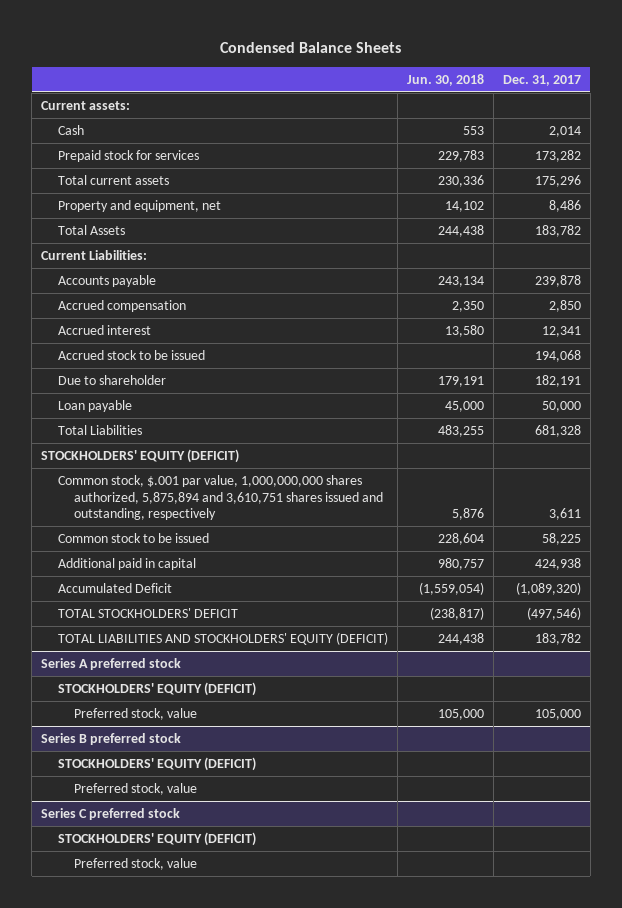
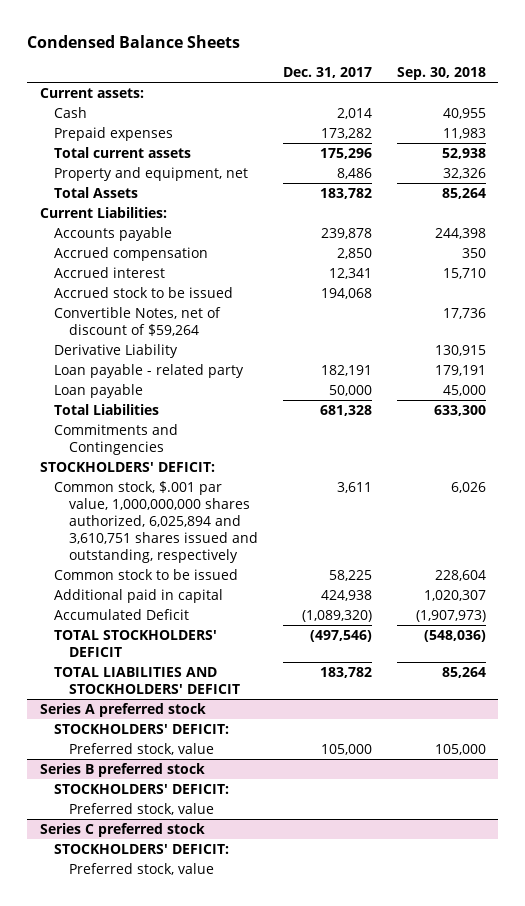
- | Jun. 30, 2018 | Dec. 31, 2017
+ | Dec. 31, 2017 | Sep. 30, 2018
- Prepaid stock for services | 229,783 | 173,282
+ Prepaid expenses | 173,282 | 11,983
- Due to shareholder | 179,191 | 182,191
+ Convertible Notes, net of discount of $59,264 | | 17,736
+ Derivative Liability | | 130,915
+ Loan payable - related party | 182,191 | 179,191
- STOCKHOLDERS' EQUITY (DEFICIT)
- Common stock, $.001 par value, 1,000,000,000 shares authorized, 5,875,894 and 3,610,751 shares issued and outstanding, respectively | 5,876 | 3,611
+ Commitments and Contingencies
+ STOCKHOLDERS' DEFICIT:
+ Common stock, $.001 par value, 1,000,000,000 shares authorized, 6,025,894 and 3,610,751 shares issued and outstanding, respectively | 3,611 | 6,026
- TOTAL LIABILITIES AND STOCKHOLDERS' EQUITY (DEFICIT) | 244,438 | 183,782
+ TOTAL LIABILITIES AND STOCKHOLDERS' DEFICIT | 183,782 | 85,264
@ Series A preferred stock
- STOCKHOLDERS' EQUITY (DEFICIT)
+ STOCKHOLDERS' DEFICIT:
@ Series B preferred stock
- STOCKHOLDERS' EQUITY (DEFICIT)
+ STOCKHOLDERS' DEFICIT:
@ Series C preferred stock
- STOCKHOLDERS' EQUITY (DEFICIT)
+ STOCKHOLDERS' DEFICIT:

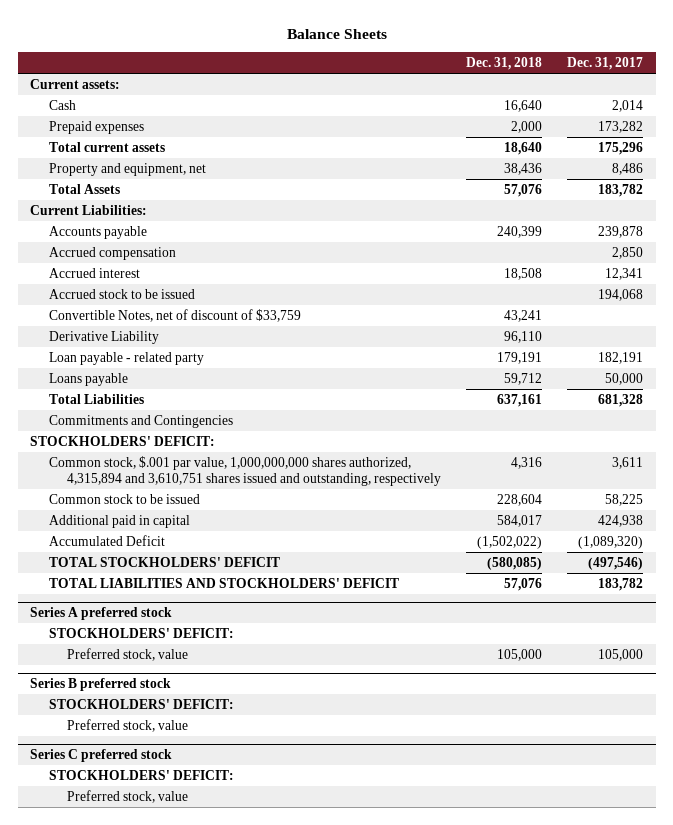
- Condensed Balance Sheets
+ Balance Sheets
- | Dec. 31, 2017 | Sep. 30, 2018
+ | Dec. 31, 2018 | Dec. 31, 2017
- Convertible Notes, net of discount of $59,264 | | 17,736
+ Convertible Notes, net of discount of $33,759 | 43,241 |
- Loan payable | 50,000 | 45,000
+ Loans payable | 59,712 | 50,000
- Common stock, $.001 par value, 1,000,000,000 shares authorized, 6,025,894 and 3,610,751 shares issued and outstanding, respectively | 3,611 | 6,026
+ Common stock, $.001 par value, 1,000,000,000 shares authorized, 4,315,894 and 3,610,751 shares issued and outstanding, respectively | 4,316 | 3,611

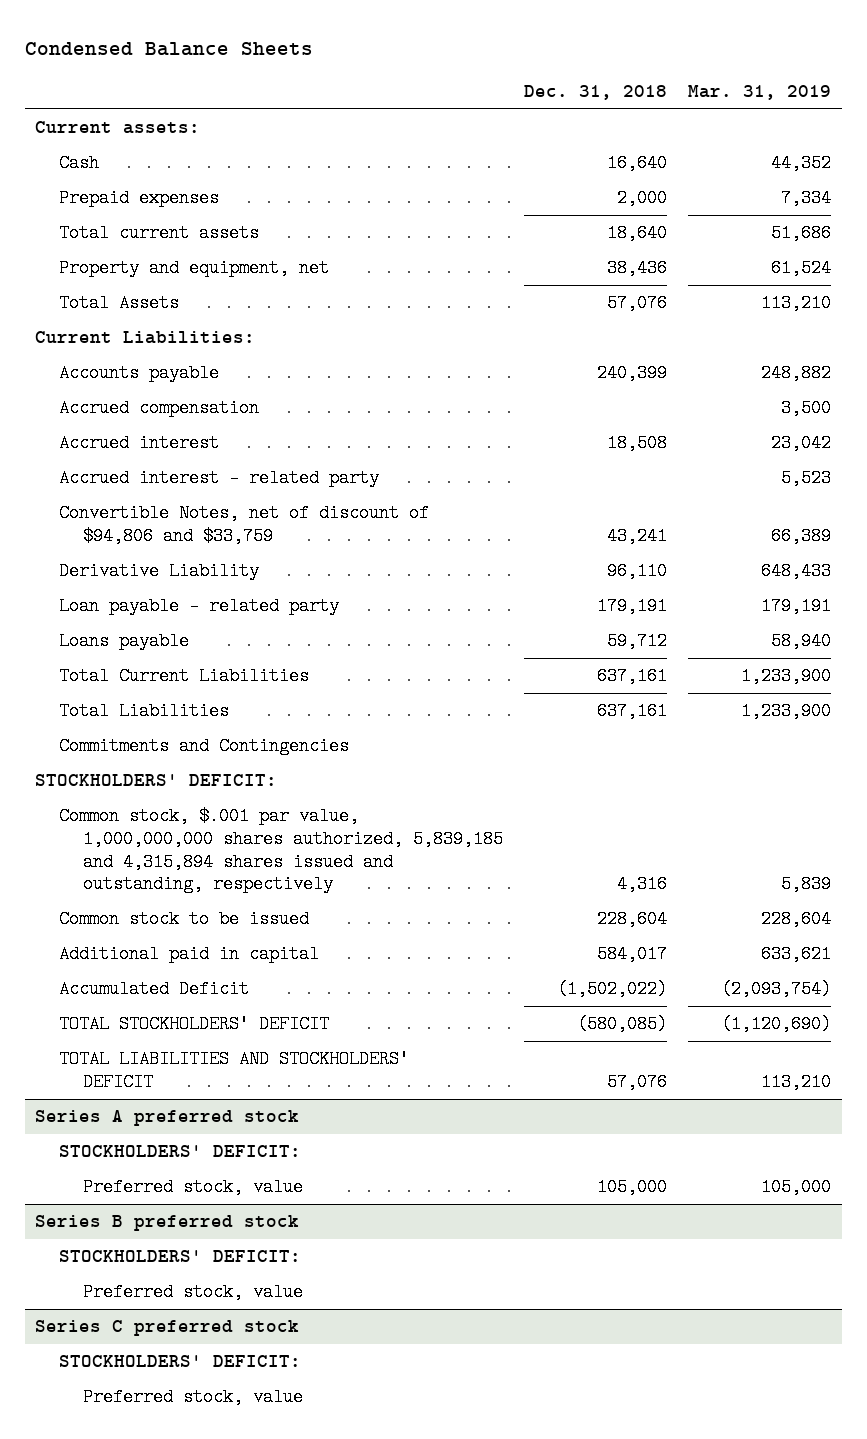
- Balance Sheets
+ Condensed Balance Sheets
- | Dec. 31, 2018 | Dec. 31, 2017
+ | Dec. 31, 2018 | Mar. 31, 2019
- Accrued stock to be issued | | 194,068
- Convertible Notes, net of discount of $33,759 | 43,241 |
+ Accrued interest - related party | | 5,523
+ Convertible Notes, net of discount of $94,806 and $33,759 | 43,241 | 66,389
+ Total Current Liabilities | 637,161 | 1,233,900
- Common stock, $.001 par value, 1,000,000,000 shares authorized, 4,315,894 and 3,610,751 shares issued and outstanding, respectively | 4,316 | 3,611
+ Common stock, $.001 par value, 1,000,000,000 shares authorized, 5,839,185 and 4,315,894 shares issued and outstanding, respectively | 4,316 | 5,839

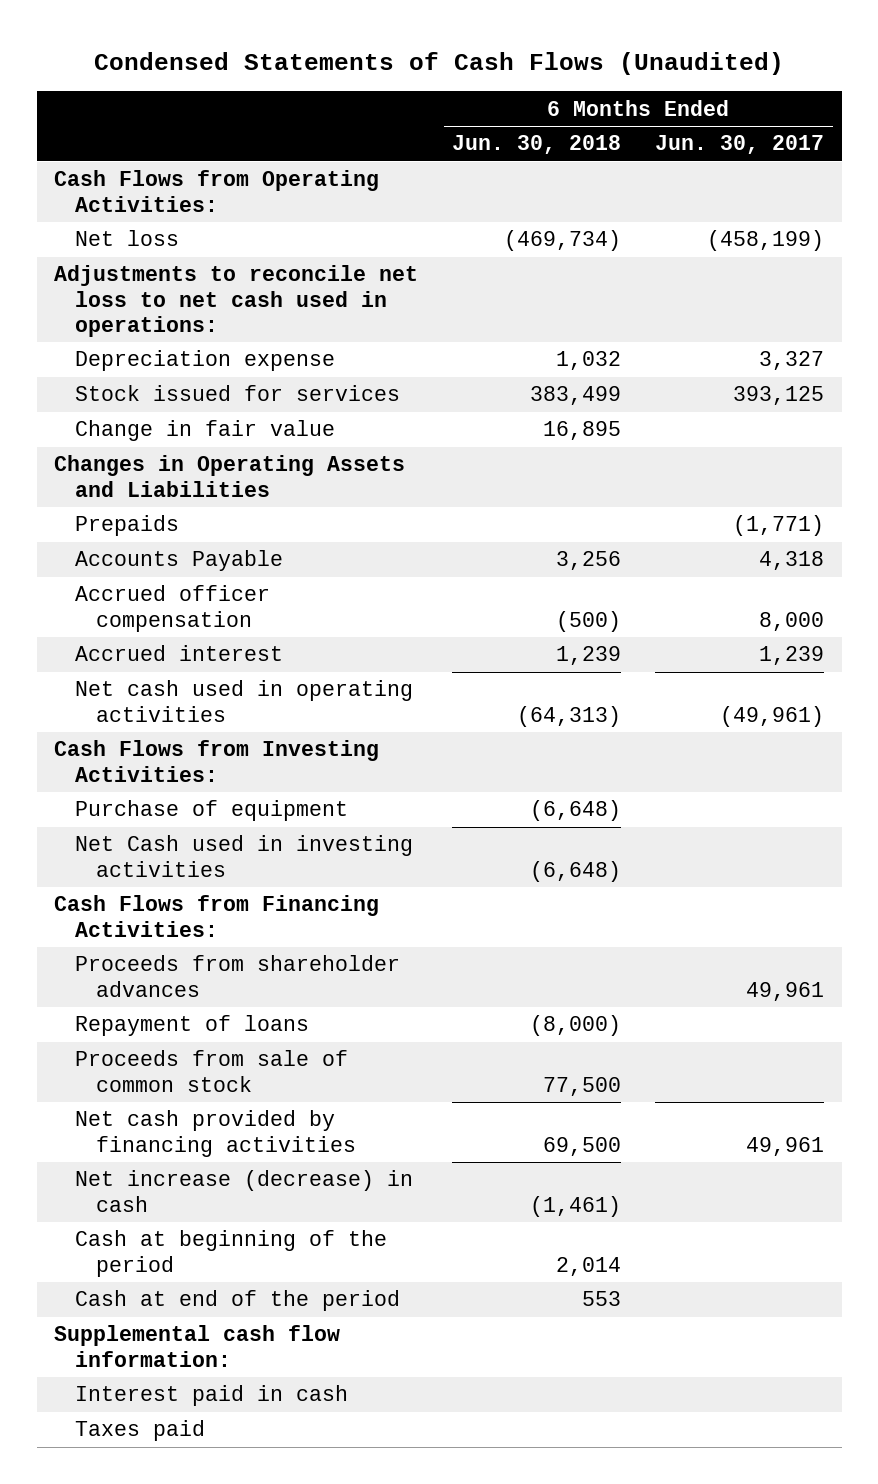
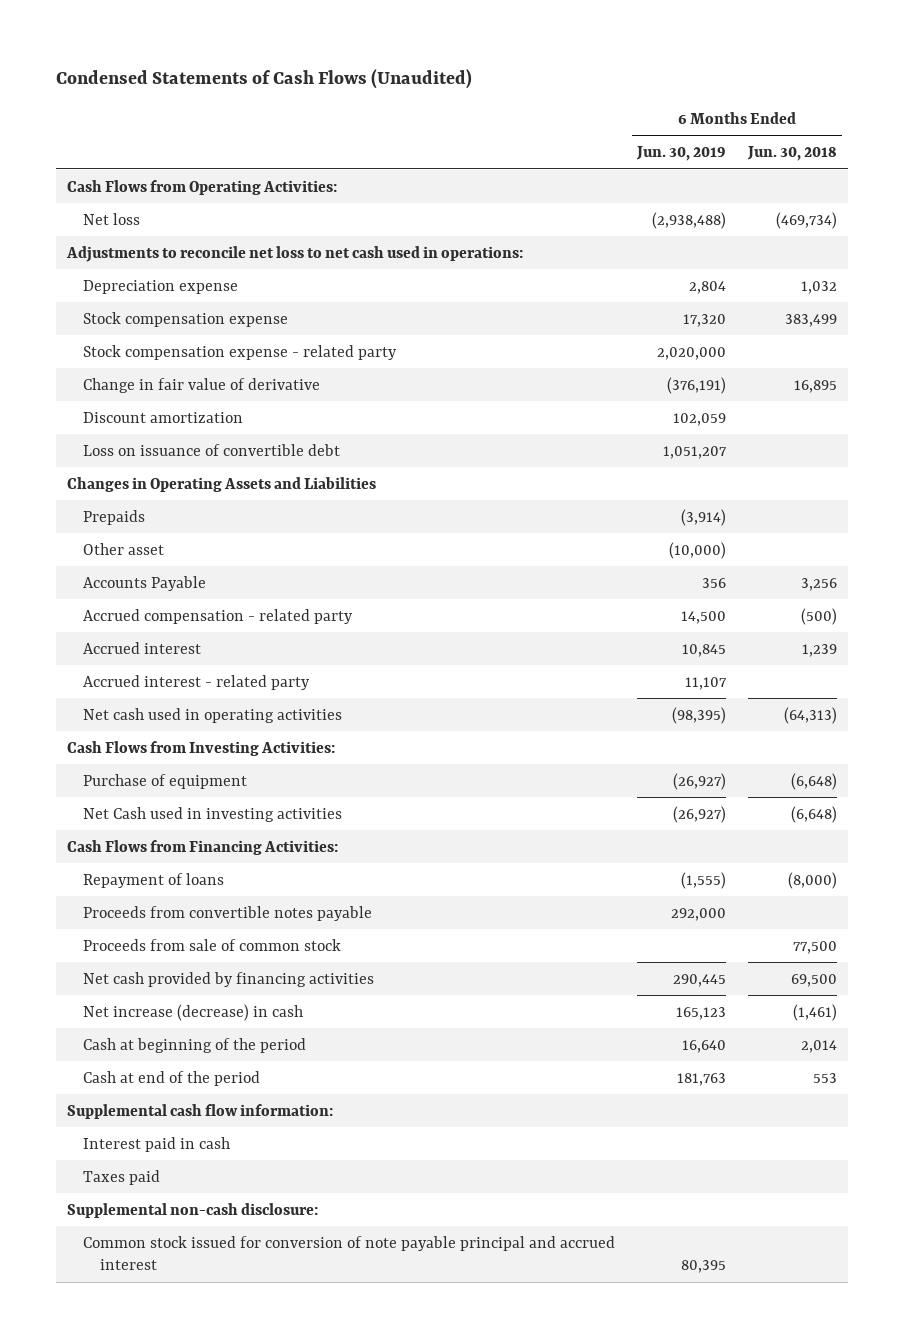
- | 6 Months Ended Jun. 30, 2018 | 6 Months Ended Jun. 30, 2017
+ | 6 Months Ended Jun. 30, 2019 | 6 Months Ended Jun. 30, 2018
- Stock issued for services | 383,499 | 393,125
- Change in fair value | 16,895 |
+ Stock compensation expense | 17,320 | 383,499
+ Stock compensation expense - related party | 2,020,000 |
+ Change in fair value of derivative | (376,191) | 16,895
+ Discount amortization | 102,059 |
+ Loss on issuance of convertible debt | 1,051,207 |
+ Other asset | (10,000) |
- Accrued officer compensation | (500) | 8,000
+ Accrued compensation - related party | 14,500 | (500)
+ Accrued interest - related party | 11,107 |
- Proceeds from shareholder advances | | 49,961
+ Proceeds from convertible notes payable | 292,000 |
+ Supplemental non-cash disclosure:
+ Common stock issued for conversion of note payable principal and accrued interest | 80,395 |

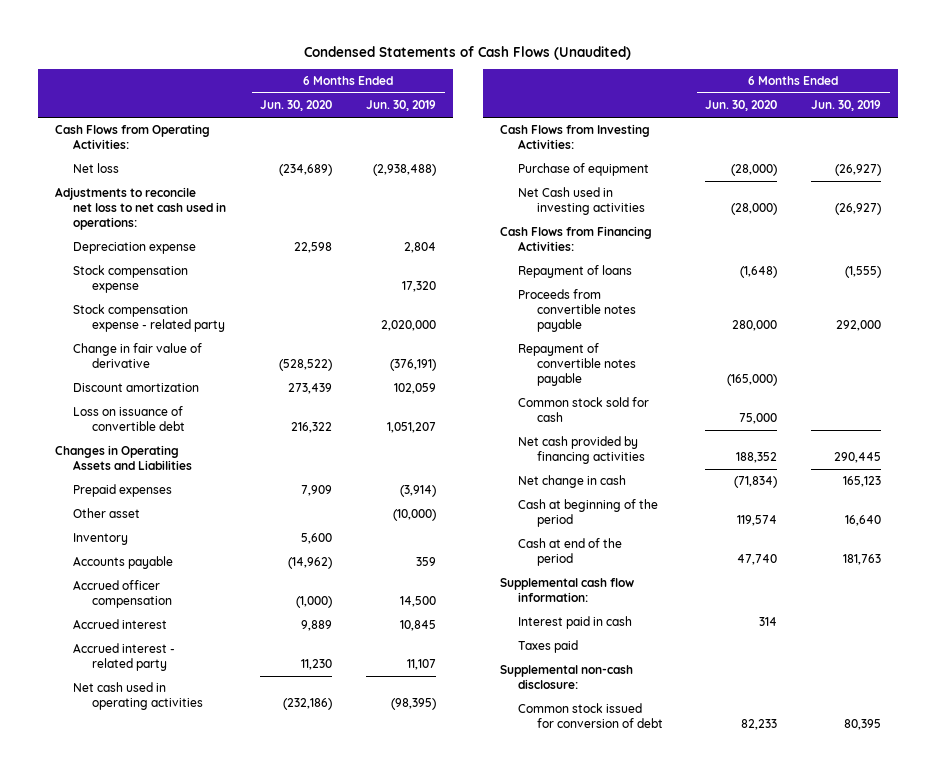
- | 6 Months Ended Jun. 30, 2019 | 6 Months Ended Jun. 30, 2018
+ | 6 Months Ended Jun. 30, 2020 | 6 Months Ended Jun. 30, 2019
- Prepaids | (3,914) |
+ Prepaid expenses | 7,909 | (3,914)
- Accounts Payable | 356 | 3,256
- Accrued compensation - related party | 14,500 | (500)
+ Inventory | 5,600 |
+ Accounts payable | (14,962) | 359
+ Accrued officer compensation | (1,000) | 14,500
- Proceeds from sale of common stock | | 77,500
+ Repayment of convertible notes payable | (165,000) |
+ Common stock sold for cash | 75,000 |
- Net increase (decrease) in cash | 165,123 | (1,461)
+ Net change in cash | (71,834) | 165,123
- Common stock issued for conversion of note payable principal and accrued interest | 80,395 |
+ Common stock issued for conversion of debt | 82,233 | 80,395

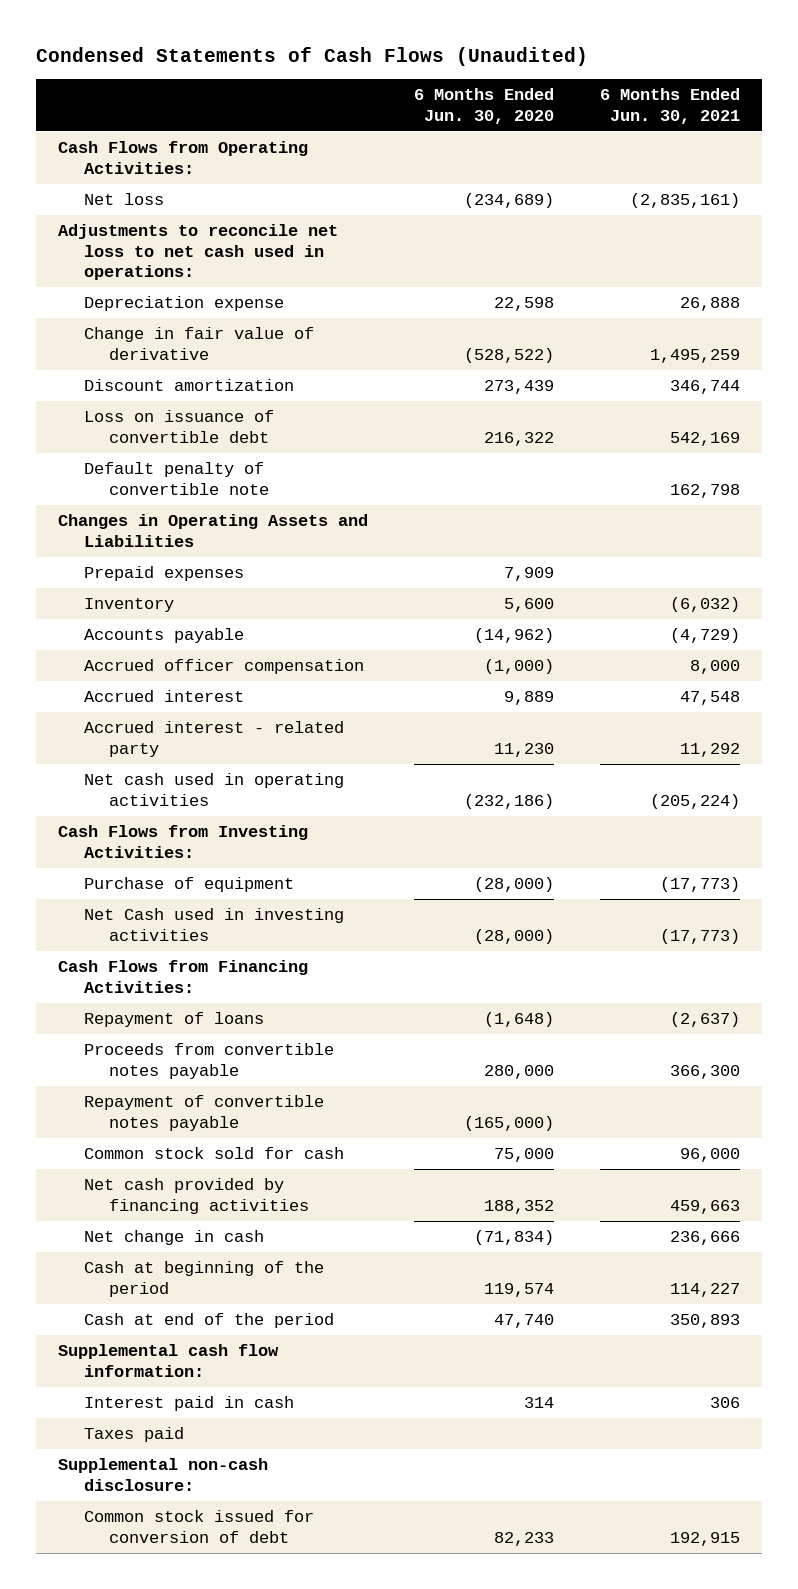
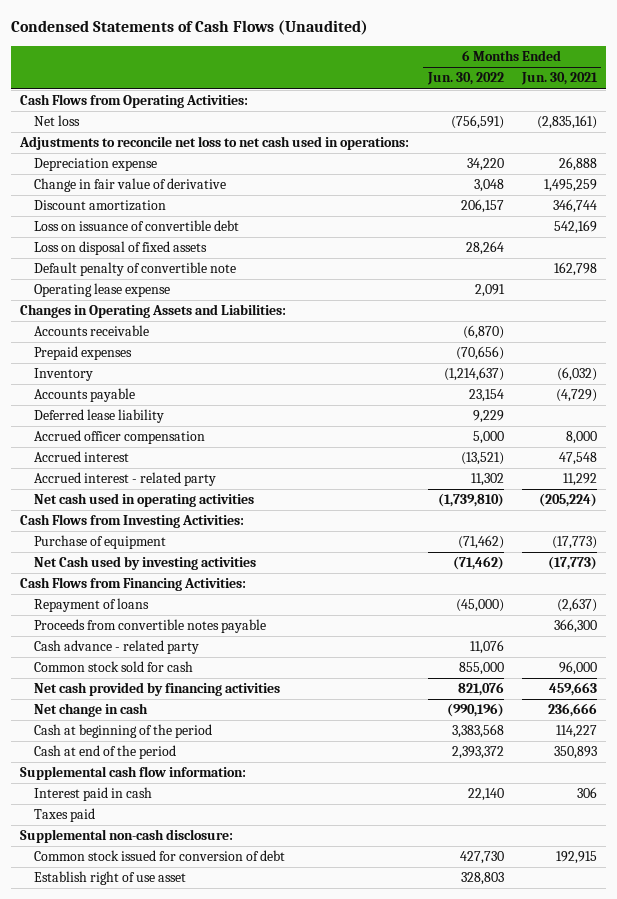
- | 6 Months Ended Jun. 30, 2020 | 6 Months Ended Jun. 30, 2021
+ | 6 Months Ended Jun. 30, 2022 | 6 Months Ended Jun. 30, 2021
+ Loss on disposal of fixed assets | 28,264 |
- Changes in Operating Assets and Liabilities
+ Operating lease expense | 2,091 |
+ Changes in Operating Assets and Liabilities:
+ Accounts receivable | (6,870) |
+ Deferred lease liability | 9,229 |
- Net Cash used in investing activities | (28,000) | (17,773)
+ Net Cash used by investing activities | (71,462) | (17,773)
- Repayment of convertible notes payable | (165,000) |
+ Cash advance - related party | 11,076 |
+ Establish right of use asset | 328,803 |

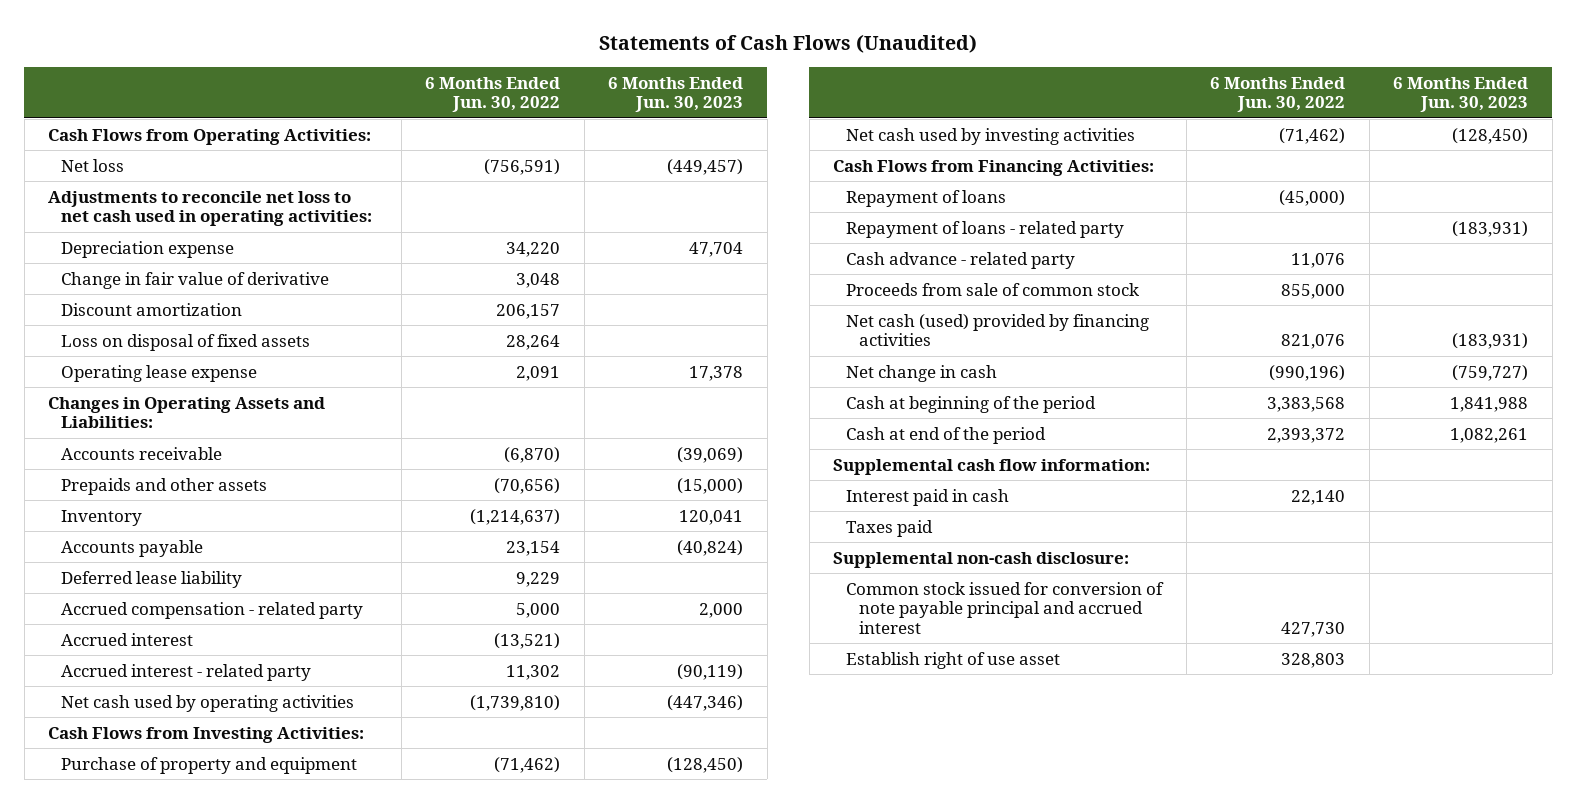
- Condensed Statements of Cash Flows (Unaudited)
+ Statements of Cash Flows (Unaudited)
- | 6 Months Ended Jun. 30, 2022 | 6 Months Ended Jun. 30, 2021
+ | 6 Months Ended Jun. 30, 2022 | 6 Months Ended Jun. 30, 2023
- Adjustments to reconcile net loss to net cash used in operations:
+ Adjustments to reconcile net loss to net cash used in operating activities:
- Loss on issuance of convertible debt | | 542,169
- Default penalty of convertible note | | 162,798
- Prepaid expenses | (70,656) |
+ Prepaids and other assets | (70,656) | (15,000)
- Accrued officer compensation | 5,000 | 8,000
+ Accrued compensation - related party | 5,000 | 2,000
- Net cash used in operating activities | (1,739,810) | (205,224)
+ Net cash used by operating activities | (1,739,810) | (447,346)
- Purchase of equipment | (71,462) | (17,773)
- Net Cash used by investing activities | (71,462) | (17,773)
+ Purchase of property and equipment | (71,462) | (128,450)
+ Net cash used by investing activities | (71,462) | (128,450)
- Proceeds from convertible notes payable | | 366,300
+ Repayment of loans - related party | | (183,931)
- Common stock sold for cash | 855,000 | 96,000
- Net cash provided by financing activities | 821,076 | 459,663
+ Proceeds from sale of common stock | 855,000 |
+ Net cash (used) provided by financing activities | 821,076 | (183,931)
- Common stock issued for conversion of debt | 427,730 | 192,915
+ Common stock issued for conversion of note payable principal and accrued interest | 427,730 |

